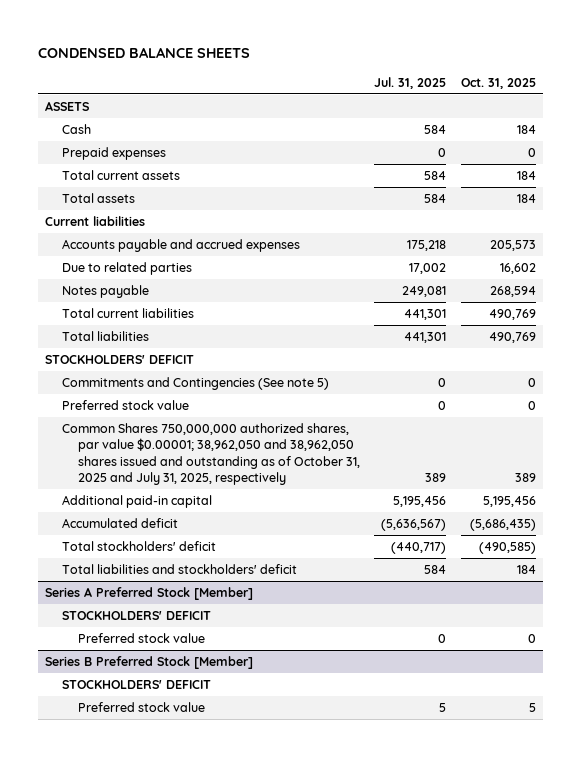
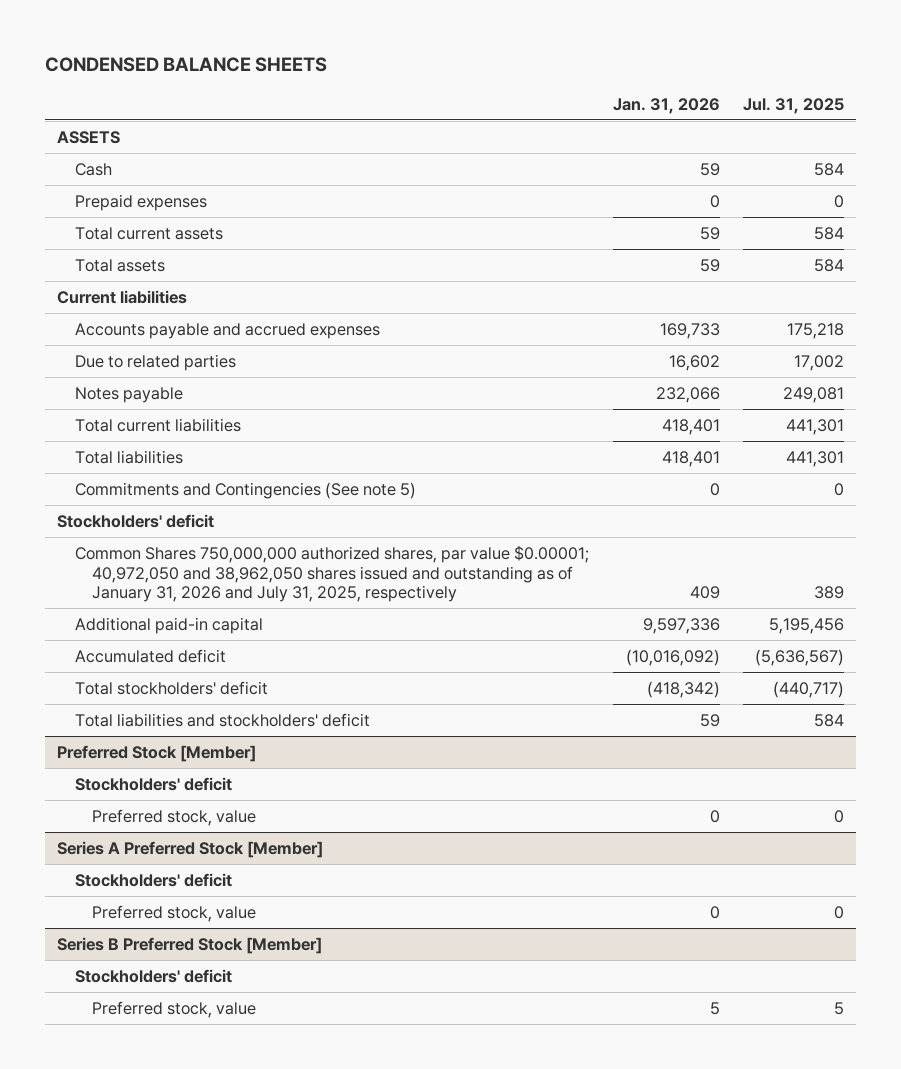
- | Jul. 31, 2025 | Oct. 31, 2025
+ | Jan. 31, 2026 | Jul. 31, 2025
- STOCKHOLDERS' DEFICIT
- Preferred stock value | 0 | 0
- Common Shares 750,000,000 authorized shares, par value $0.00001; 38,962,050 and 38,962,050 shares issued and outstanding as of October 31, 2025 and July 31, 2025, respectively | 389 | 389
+ Stockholders' deficit
+ Common Shares 750,000,000 authorized shares, par value $0.00001; 40,972,050 and 38,962,050 shares issued and outstanding as of January 31, 2026 and July 31, 2025, respectively | 409 | 389
+ Preferred Stock [Member]
+ Stockholders' deficit
+ Preferred stock, value | 0 | 0
@ Series A Preferred Stock [Member]
- STOCKHOLDERS' DEFICIT
- Preferred stock value | 0 | 0
+ Stockholders' deficit
+ Preferred stock, value | 0 | 0
@ Series B Preferred Stock [Member]
- STOCKHOLDERS' DEFICIT
- Preferred stock value | 5 | 5
+ Stockholders' deficit
+ Preferred stock, value | 5 | 5

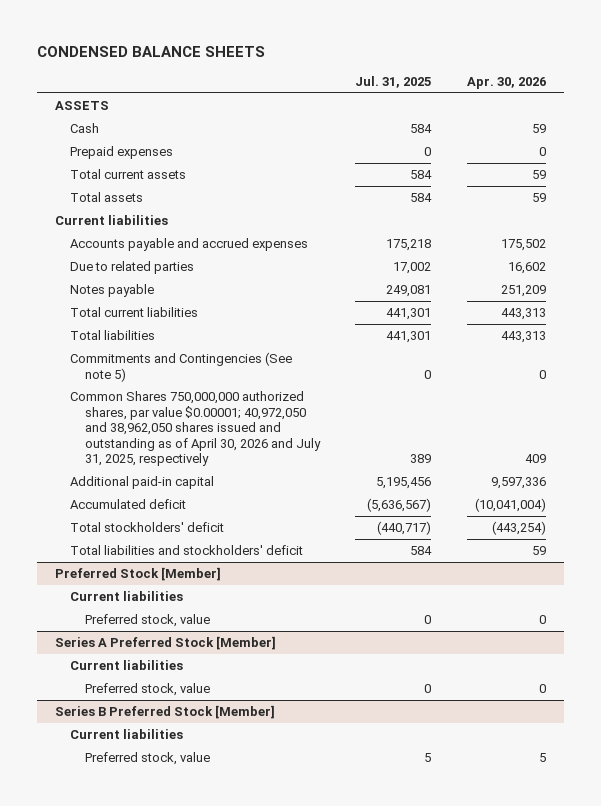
- | Jan. 31, 2026 | Jul. 31, 2025
+ | Jul. 31, 2025 | Apr. 30, 2026
- Stockholders' deficit
- Common Shares 750,000,000 authorized shares, par value $0.00001; 40,972,050 and 38,962,050 shares issued and outstanding as of January 31, 2026 and July 31, 2025, respectively | 409 | 389
+ Common Shares 750,000,000 authorized shares, par value $0.00001; 40,972,050 and 38,962,050 shares issued and outstanding as of April 30, 2026 and July 31, 2025, respectively | 389 | 409
@ Preferred Stock [Member]
- Stockholders' deficit
+ Current liabilities
@ Series A Preferred Stock [Member]
- Stockholders' deficit
+ Current liabilities
@ Series B Preferred Stock [Member]
- Stockholders' deficit
+ Current liabilities

